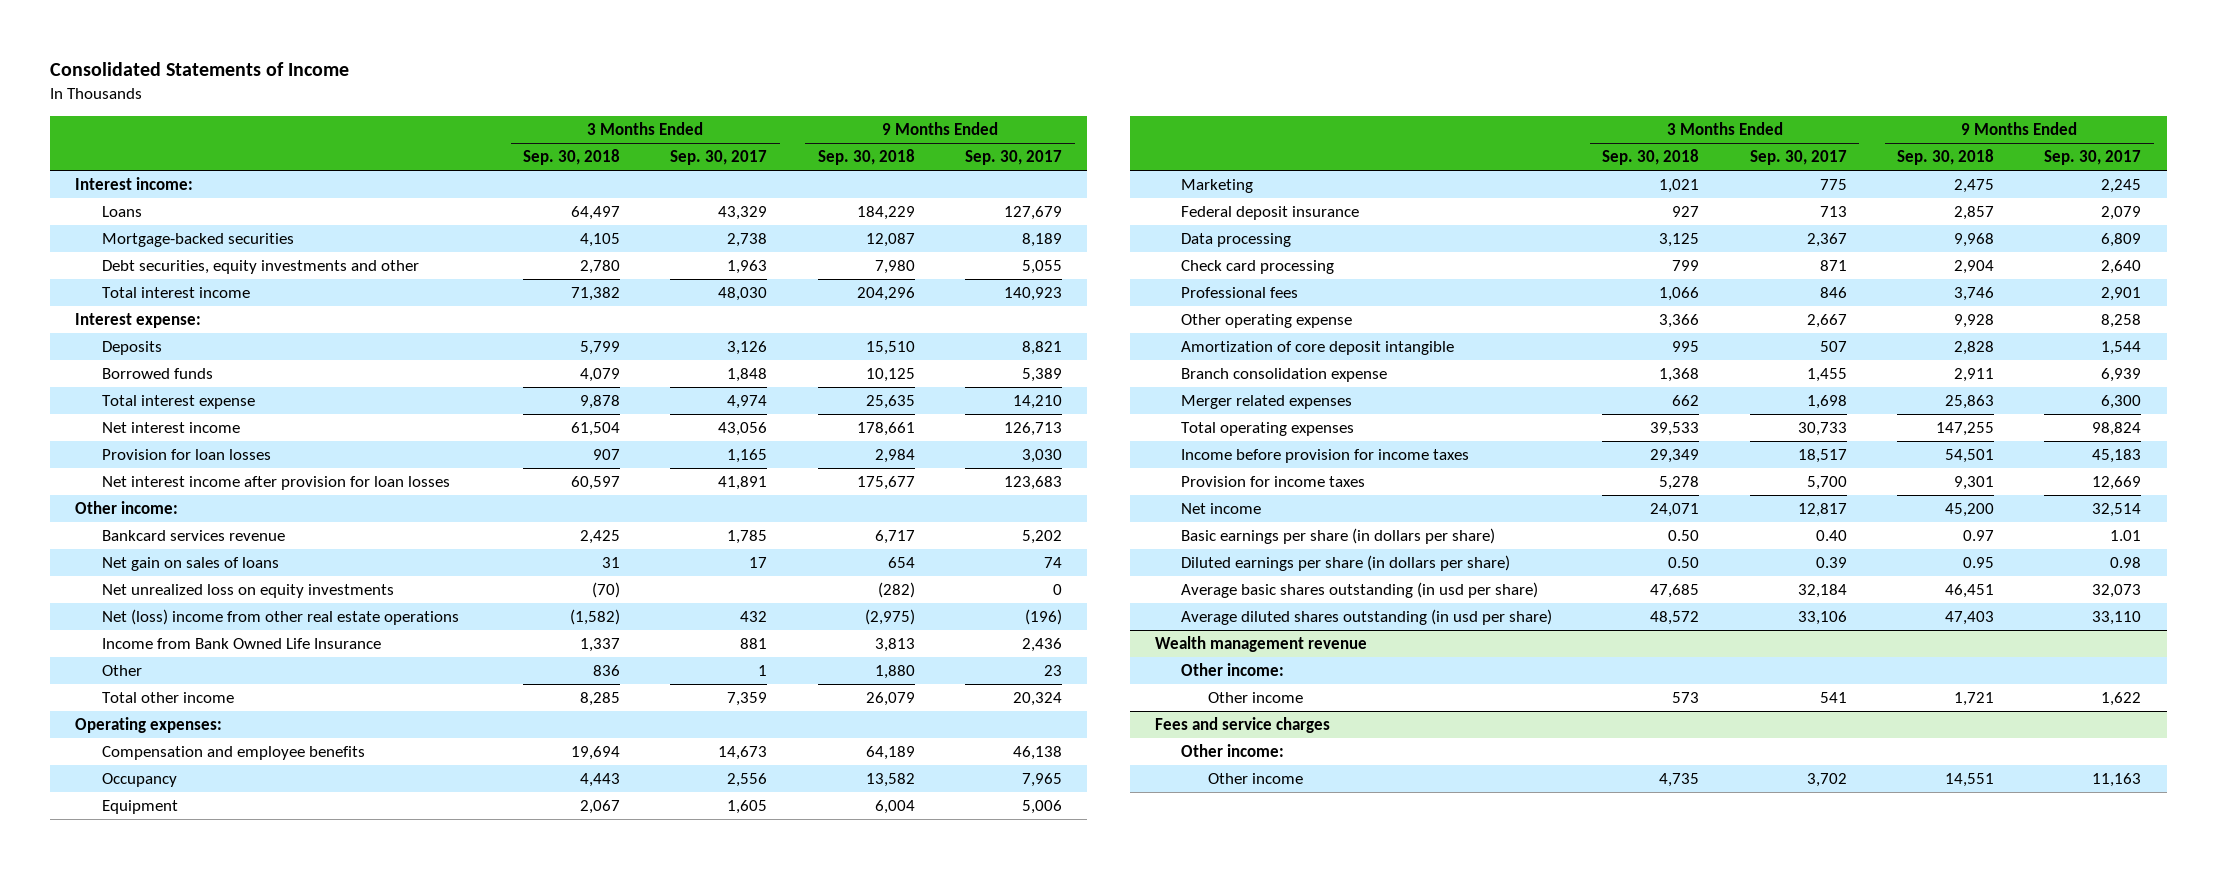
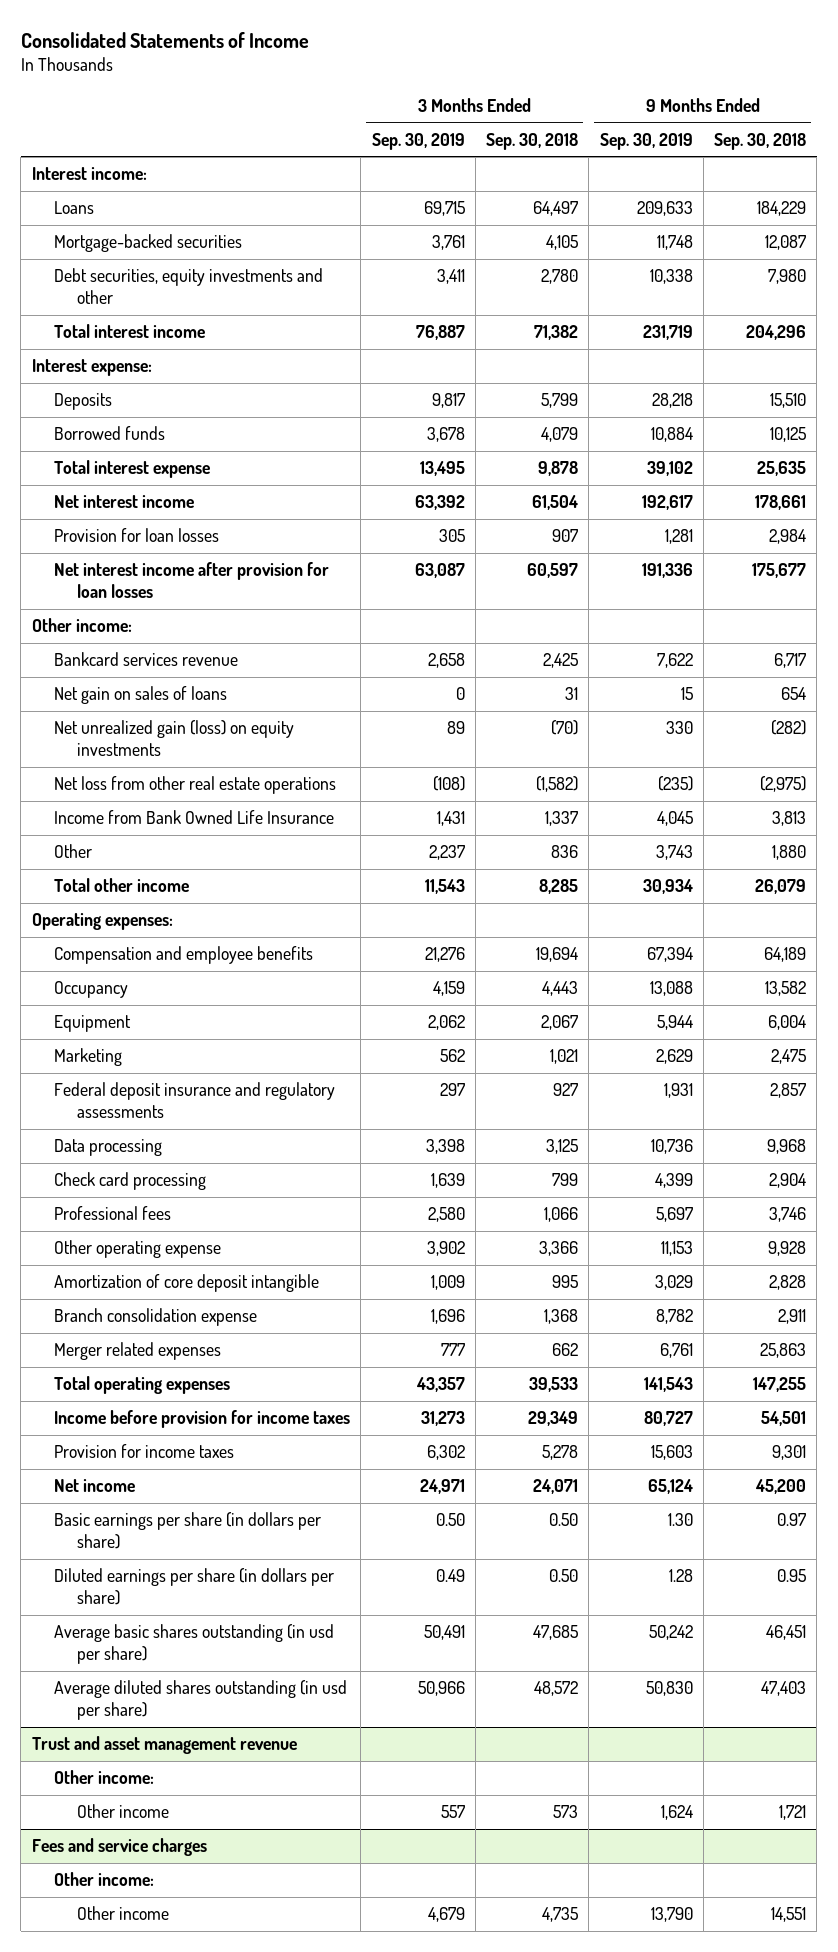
- | 3 Months Ended Sep. 30, 2018 | 3 Months Ended Sep. 30, 2017 | 9 Months Ended Sep. 30, 2018 | 9 Months Ended Sep. 30, 2017
+ | 3 Months Ended Sep. 30, 2019 | 3 Months Ended Sep. 30, 2018 | 9 Months Ended Sep. 30, 2019 | 9 Months Ended Sep. 30, 2018
- Net unrealized loss on equity investments | (70) | | (282) | 0
- Net (loss) income from other real estate operations | (1,582) | 432 | (2,975) | (196)
+ Net unrealized gain (loss) on equity investments | 89 | (70) | 330 | (282)
+ Net loss from other real estate operations | (108) | (1,582) | (235) | (2,975)
- Federal deposit insurance | 927 | 713 | 2,857 | 2,079
+ Federal deposit insurance and regulatory assessments | 297 | 927 | 1,931 | 2,857
- Wealth management revenue
+ Trust and asset management revenue

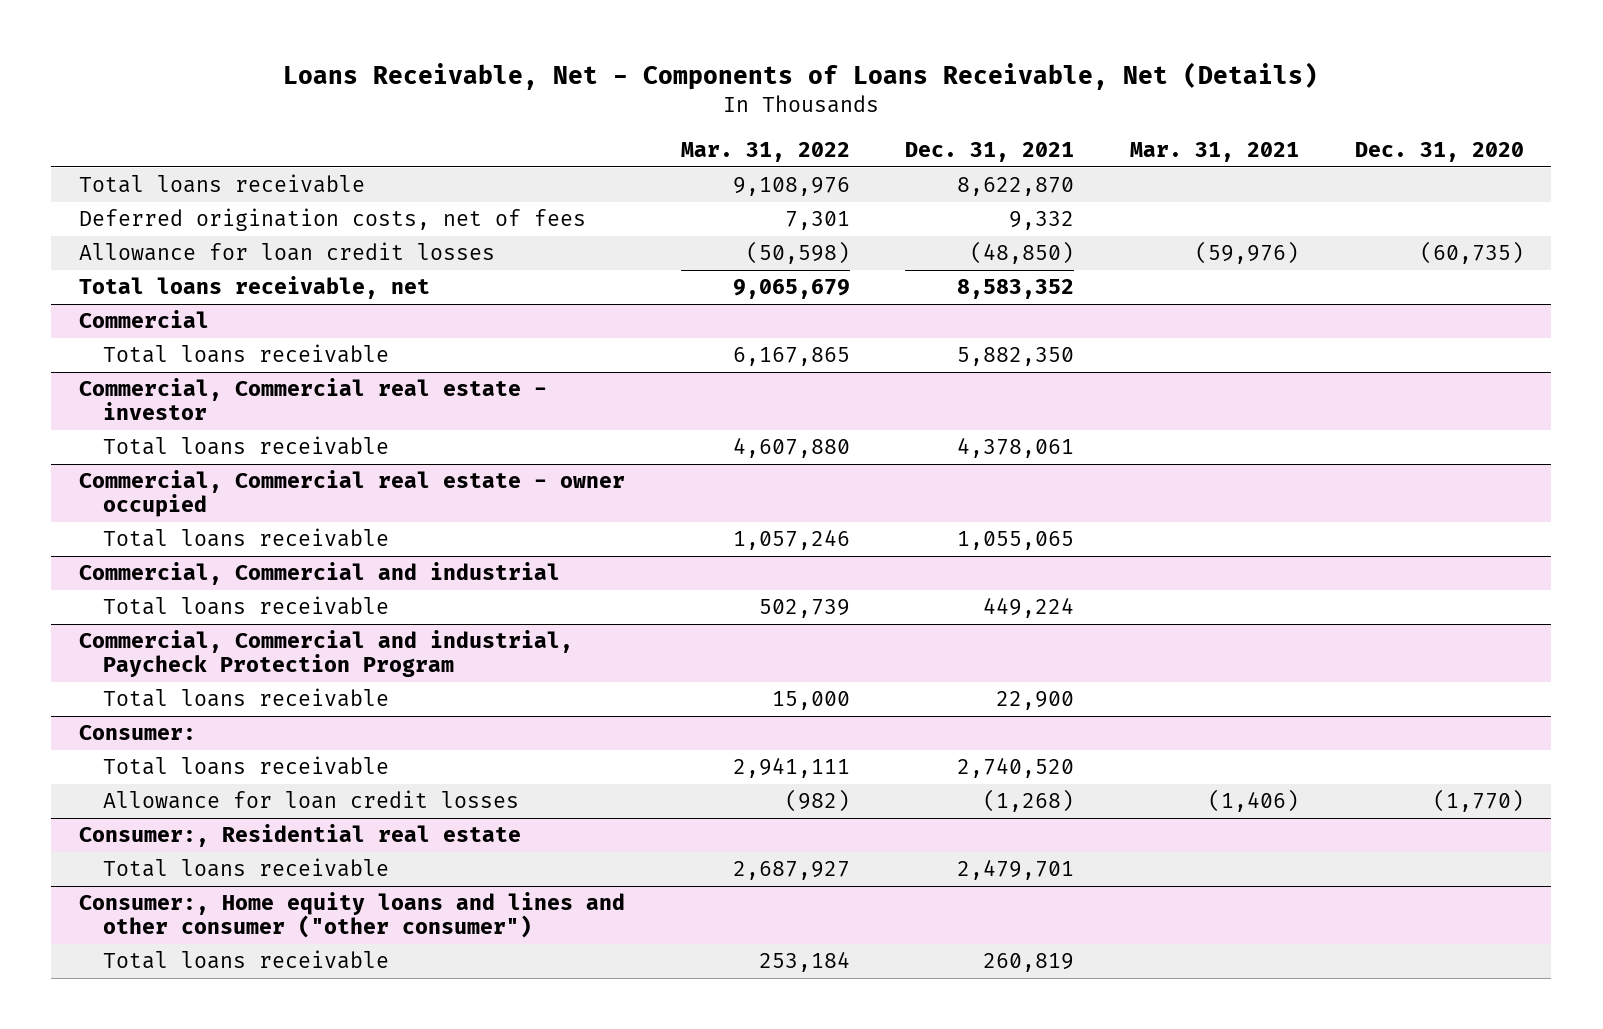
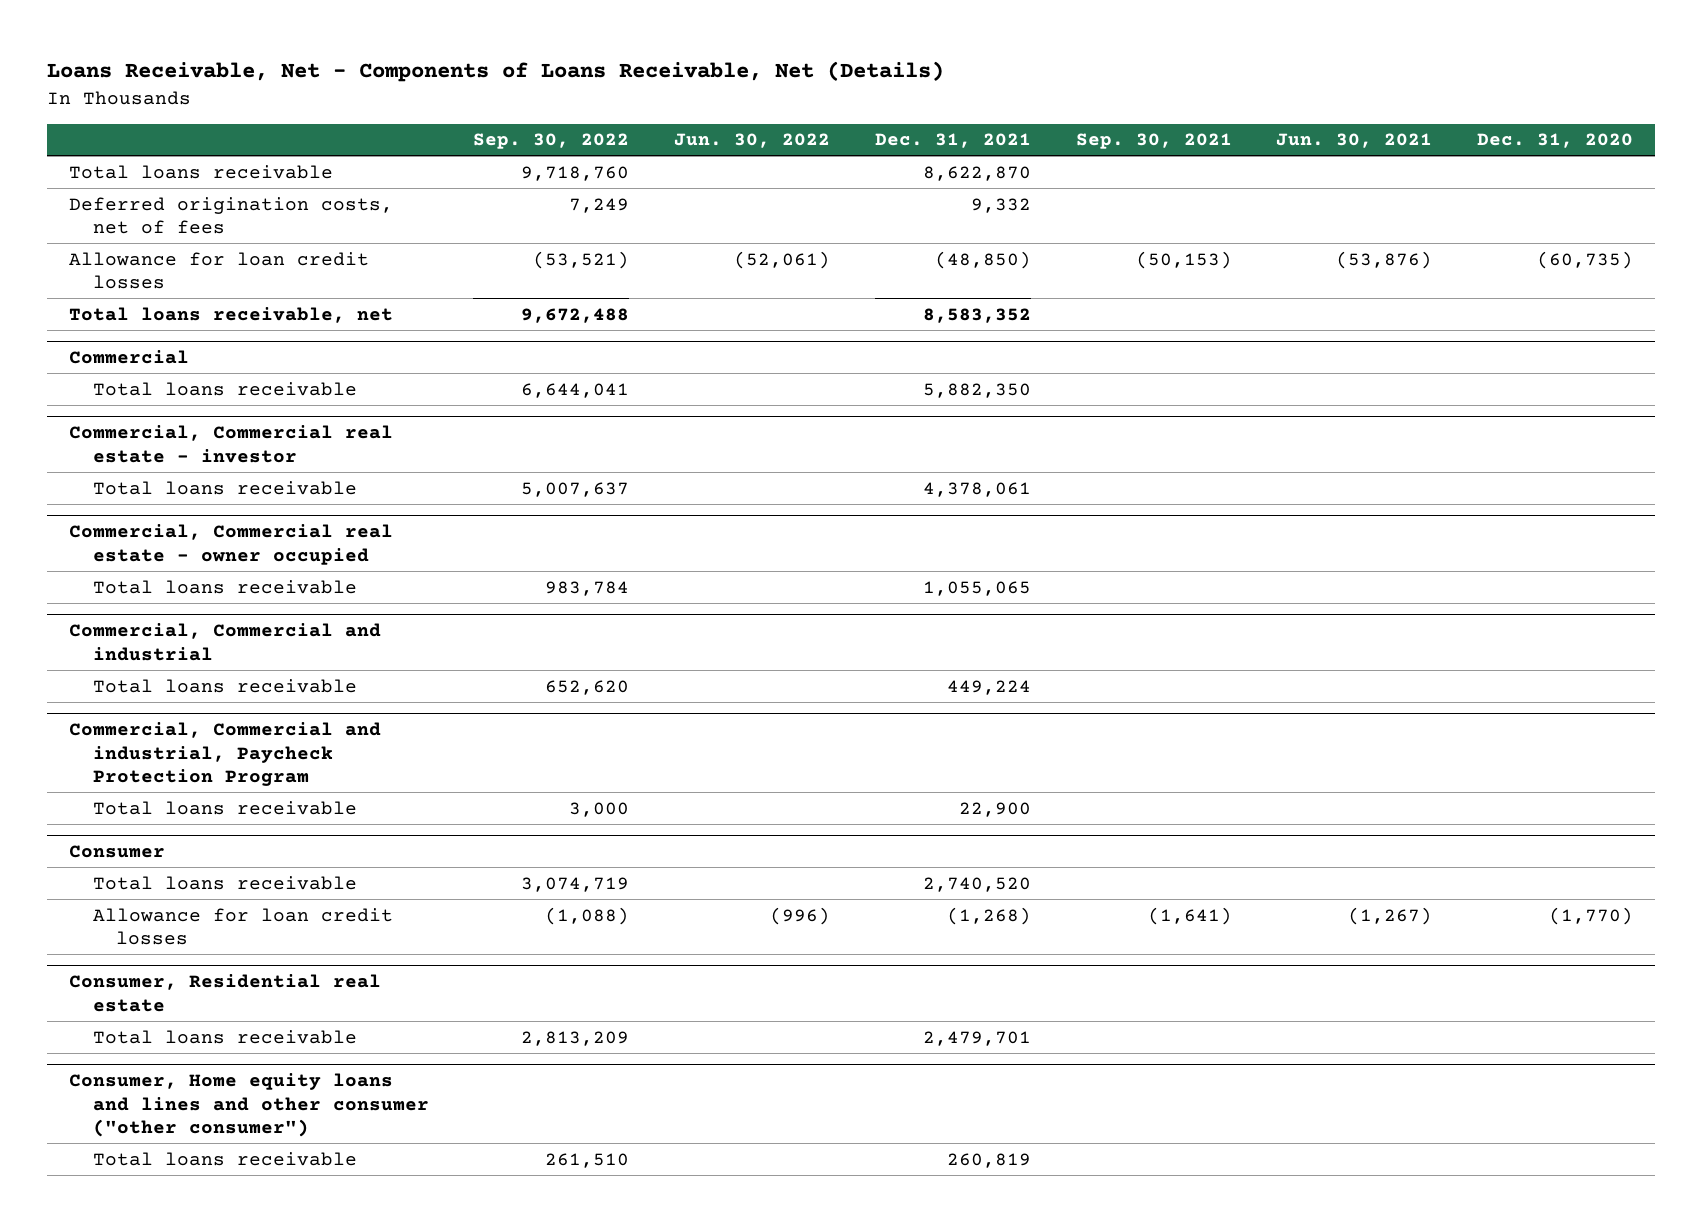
- | Mar. 31, 2022 | Dec. 31, 2021 | Mar. 31, 2021 | Dec. 31, 2020
+ | Sep. 30, 2022 | Jun. 30, 2022 | Dec. 31, 2021 | Sep. 30, 2021 | Jun. 30, 2021 | Dec. 31, 2020
- Consumer:
+ Consumer
- Consumer:, Residential real estate
+ Consumer, Residential real estate
- Consumer:, Home equity loans and lines and other consumer ("other consumer")
+ Consumer, Home equity loans and lines and other consumer ("other consumer")

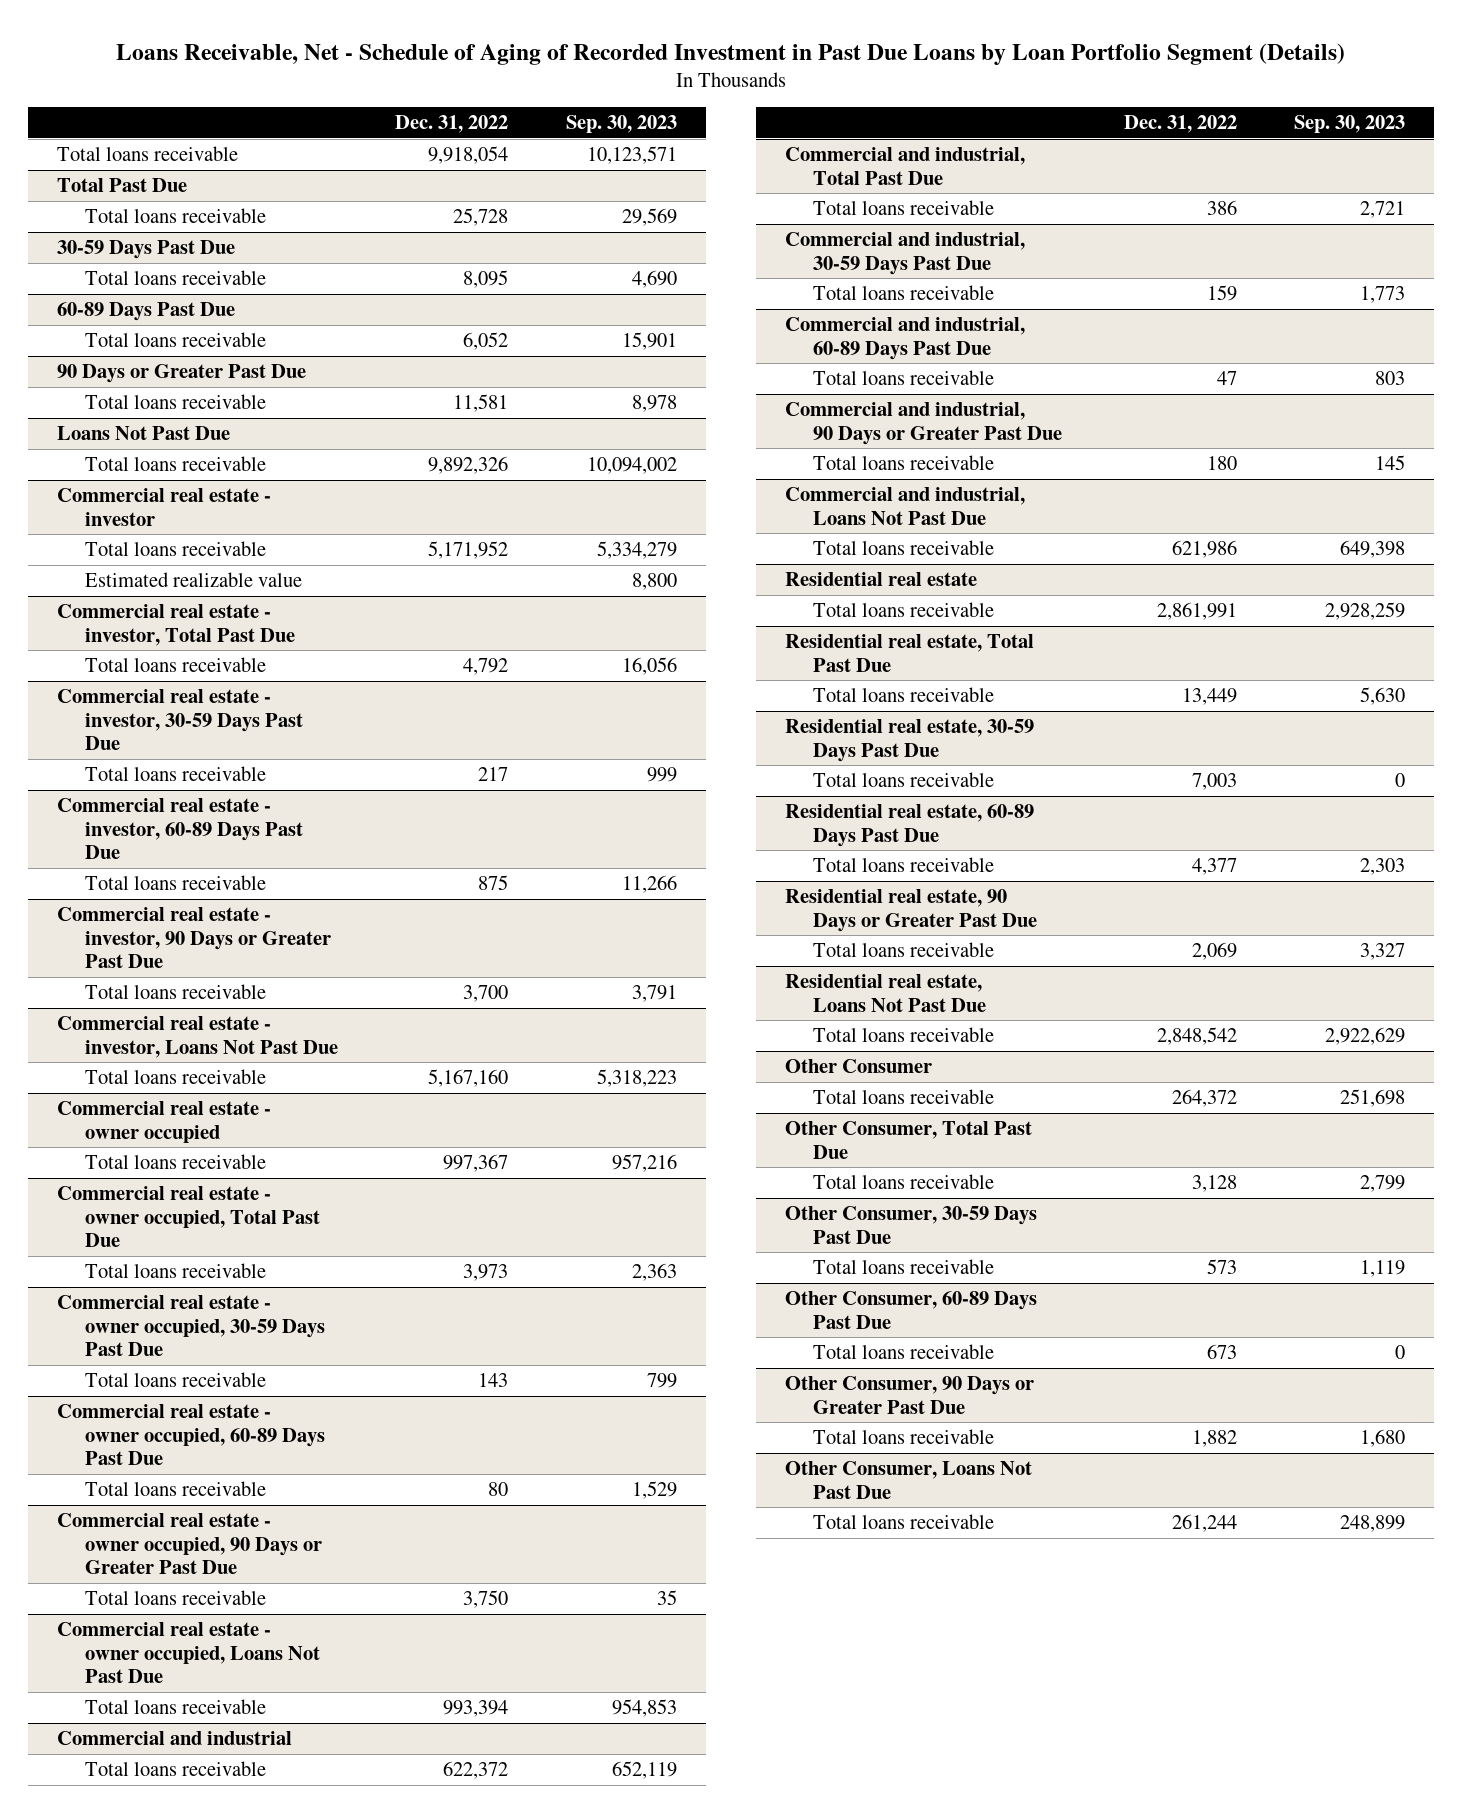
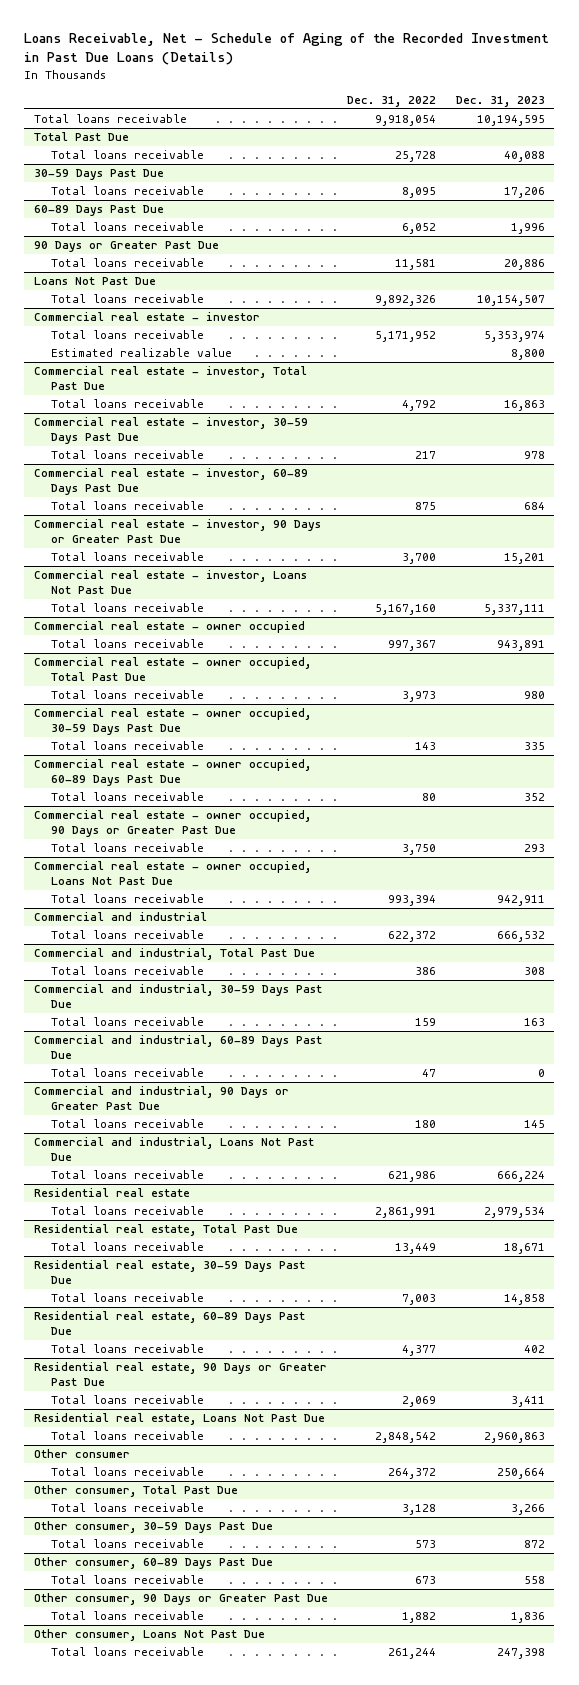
- Loans Receivable, Net - Schedule of Aging of Recorded Investment in Past Due Loans by Loan Portfolio Segment (Details)
+ Loans Receivable, Net - Schedule of Aging of the Recorded Investment in Past Due Loans (Details)
- | Dec. 31, 2022 | Sep. 30, 2023
+ | Dec. 31, 2022 | Dec. 31, 2023
- Other Consumer
+ Other consumer
- Other Consumer, Total Past Due
+ Other consumer, Total Past Due
- Other Consumer, 30-59 Days Past Due
+ Other consumer, 30-59 Days Past Due
- Other Consumer, 60-89 Days Past Due
+ Other consumer, 60-89 Days Past Due
- Other Consumer, 90 Days or Greater Past Due
+ Other consumer, 90 Days or Greater Past Due
- Other Consumer, Loans Not Past Due
+ Other consumer, Loans Not Past Due

